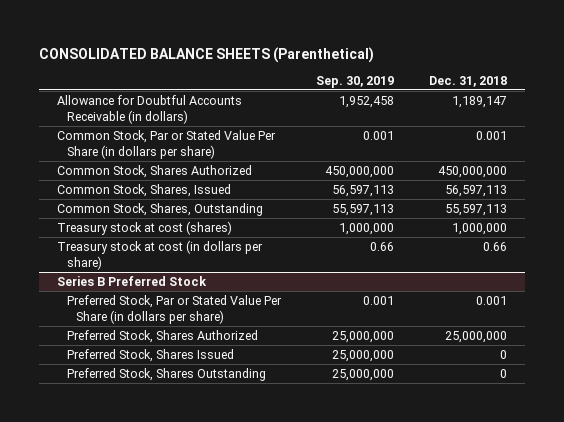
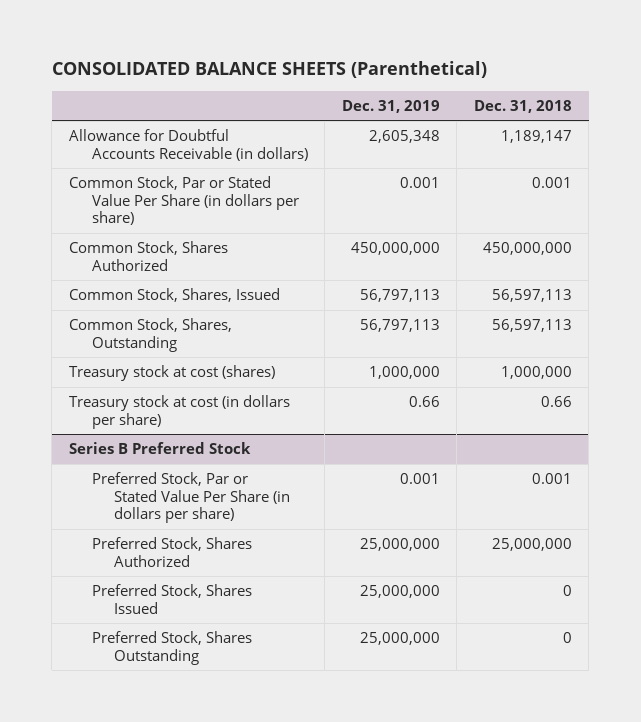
- | Sep. 30, 2019 | Dec. 31, 2018
+ | Dec. 31, 2019 | Dec. 31, 2018
- Common Stock, Shares, Outstanding | 55,597,113 | 55,597,113
+ Common Stock, Shares, Outstanding | 56,797,113 | 56,597,113

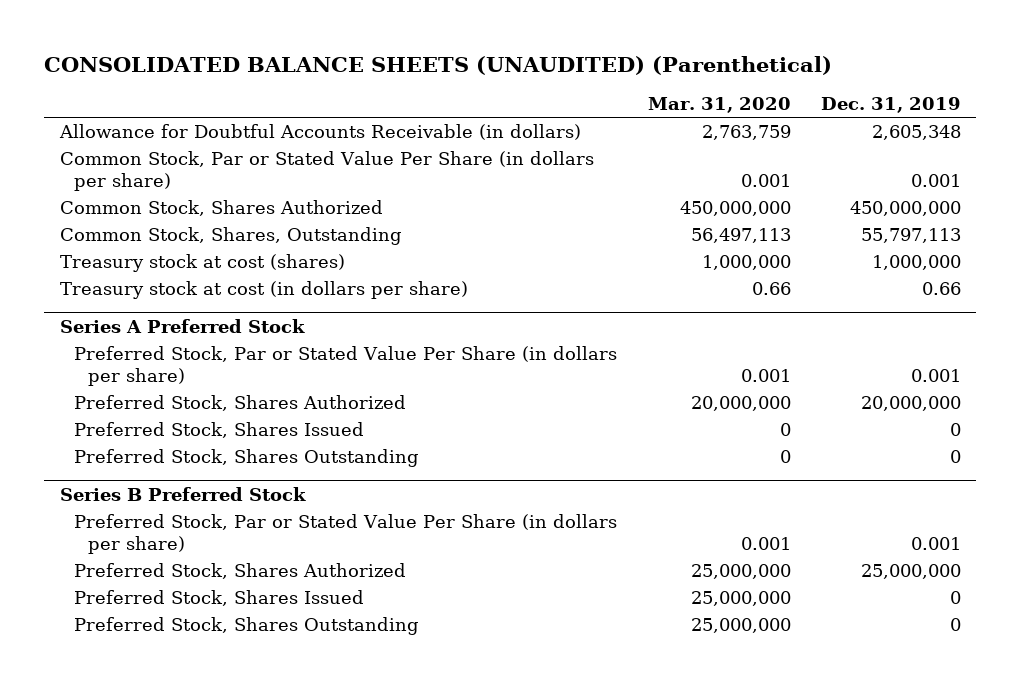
- CONSOLIDATED BALANCE SHEETS (Parenthetical)
+ CONSOLIDATED BALANCE SHEETS (UNAUDITED) (Parenthetical)
- | Dec. 31, 2019 | Dec. 31, 2018
+ | Mar. 31, 2020 | Dec. 31, 2019
- Common Stock, Shares, Issued | 56,797,113 | 56,597,113
- Common Stock, Shares, Outstanding | 56,797,113 | 56,597,113
+ Common Stock, Shares, Outstanding | 56,497,113 | 55,797,113
+ Series A Preferred Stock
+ Preferred Stock, Par or Stated Value Per Share (in dollars per share) | 0.001 | 0.001
+ Preferred Stock, Shares Authorized | 20,000,000 | 20,000,000
+ Preferred Stock, Shares Issued | 0 | 0
+ Preferred Stock, Shares Outstanding | 0 | 0
@ Series B Preferred Stock
- Preferred Stock, Shares Issued | 25,000,000 | 0
- Preferred Stock, Shares Outstanding | 25,000,000 | 0
+ Preferred Stock, Shares Issued | 25,000,000 | 0
+ Preferred Stock, Shares Outstanding | 25,000,000 | 0

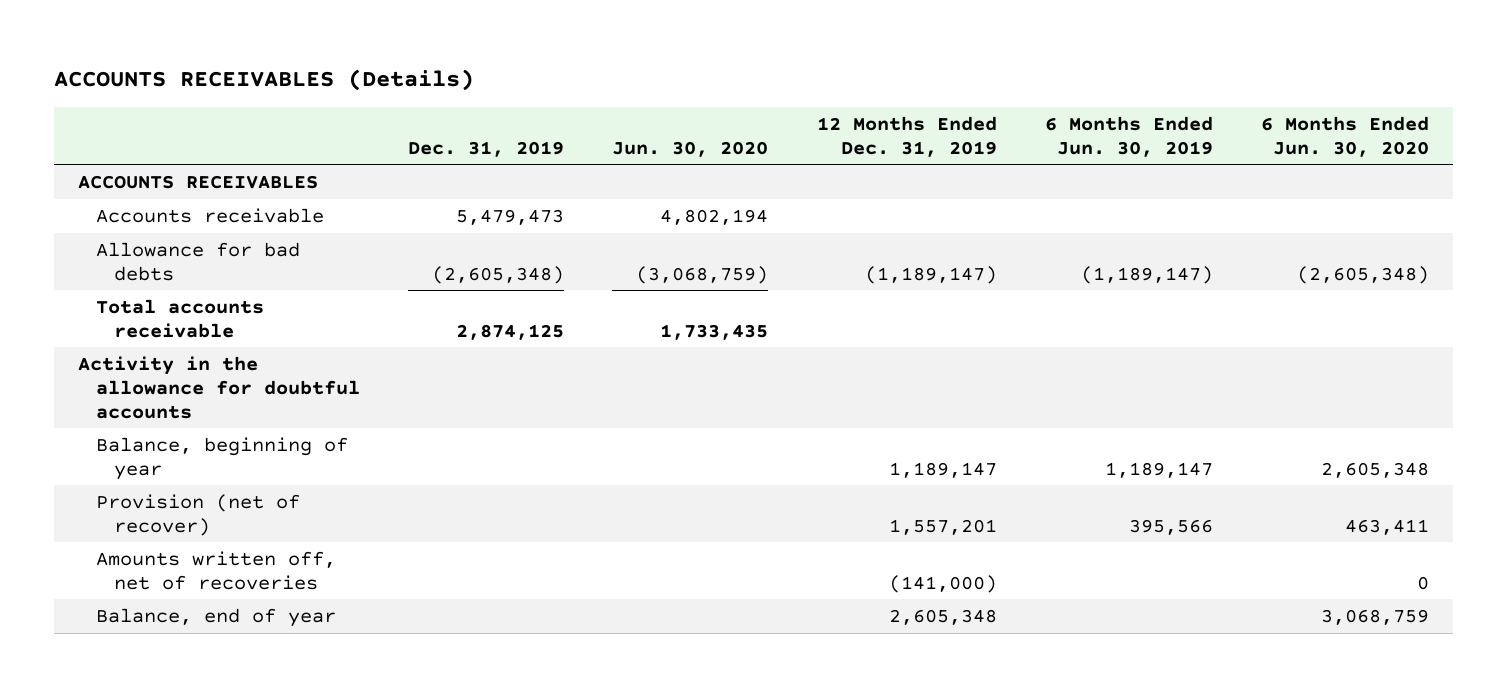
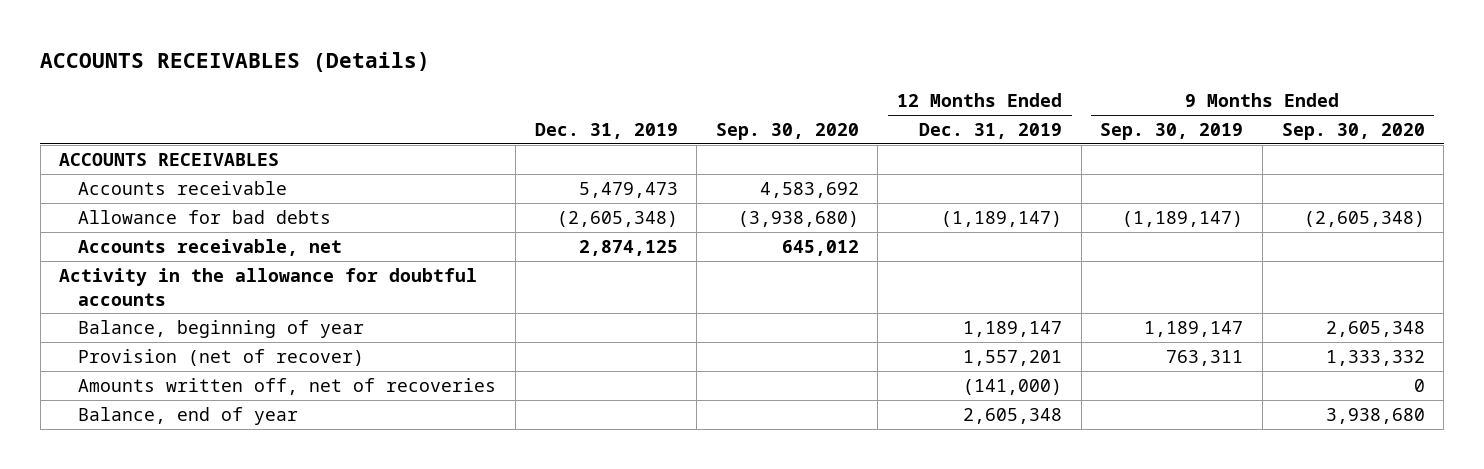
- | Dec. 31, 2019 | Jun. 30, 2020 | 12 Months Ended Dec. 31, 2019 | 6 Months Ended Jun. 30, 2019 | 6 Months Ended Jun. 30, 2020
+ | Dec. 31, 2019 | Sep. 30, 2020 | 12 Months Ended Dec. 31, 2019 | 9 Months Ended Sep. 30, 2019 | 9 Months Ended Sep. 30, 2020
- Total accounts receivable | 2,874,125 | 1,733,435 | | |
+ Accounts receivable, net | 2,874,125 | 645,012 | | |

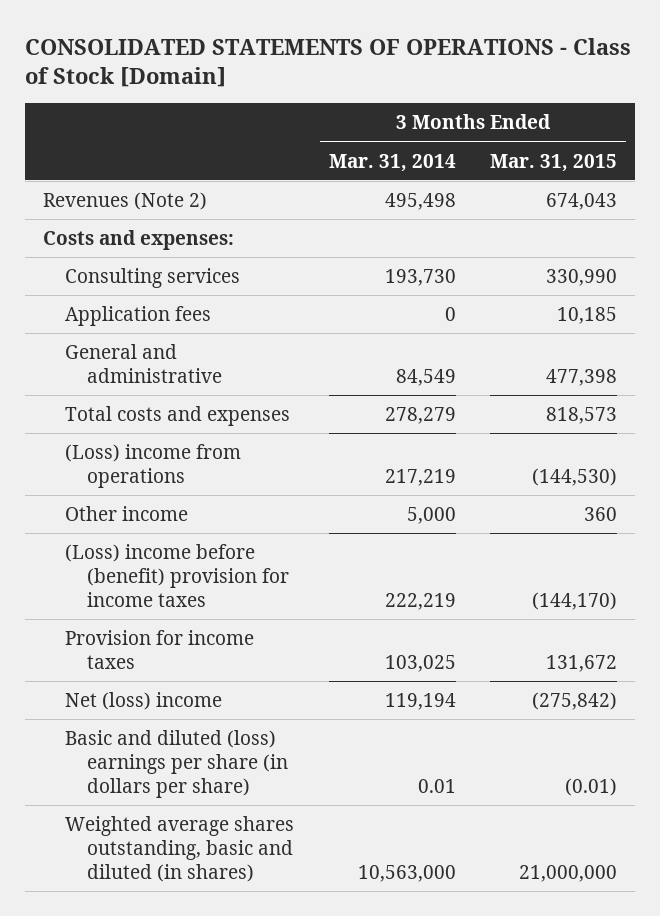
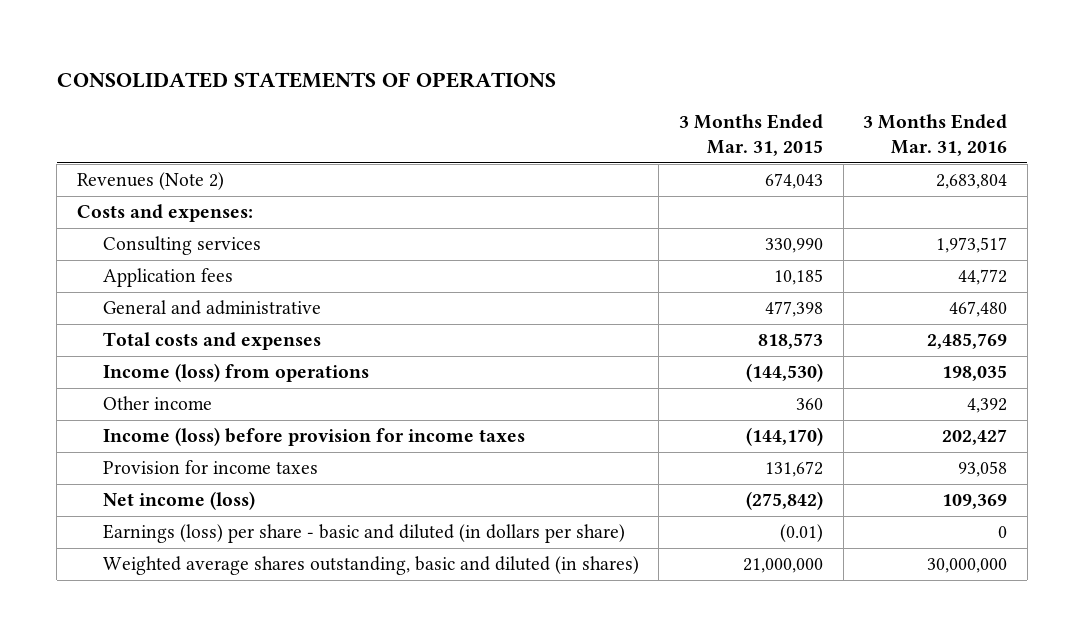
- CONSOLIDATED STATEMENTS OF OPERATIONS - Class of Stock [Domain]
+ CONSOLIDATED STATEMENTS OF OPERATIONS
- | 3 Months Ended Mar. 31, 2014 | 3 Months Ended Mar. 31, 2015
+ | 3 Months Ended Mar. 31, 2015 | 3 Months Ended Mar. 31, 2016
- (Loss) income from operations | 217,219 | (144,530)
+ Income (loss) from operations | (144,530) | 198,035
- (Loss) income before (benefit) provision for income taxes | 222,219 | (144,170)
+ Income (loss) before provision for income taxes | (144,170) | 202,427
- Net (loss) income | 119,194 | (275,842)
- Basic and diluted (loss) earnings per share (in dollars per share) | 0.01 | (0.01)
+ Net income (loss) | (275,842) | 109,369
+ Earnings (loss) per share - basic and diluted (in dollars per share) | (0.01) | 0

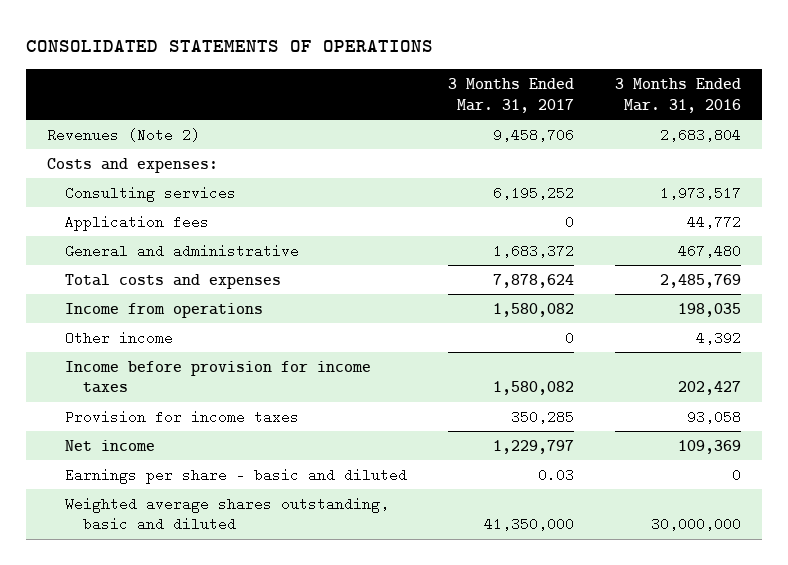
- | 3 Months Ended Mar. 31, 2015 | 3 Months Ended Mar. 31, 2016
+ | 3 Months Ended Mar. 31, 2017 | 3 Months Ended Mar. 31, 2016
- Income (loss) from operations | (144,530) | 198,035
+ Income from operations | 1,580,082 | 198,035
- Income (loss) before provision for income taxes | (144,170) | 202,427
+ Income before provision for income taxes | 1,580,082 | 202,427
- Net income (loss) | (275,842) | 109,369
- Earnings (loss) per share - basic and diluted (in dollars per share) | (0.01) | 0
- Weighted average shares outstanding, basic and diluted (in shares) | 21,000,000 | 30,000,000
+ Net income | 1,229,797 | 109,369
+ Earnings per share - basic and diluted | 0.03 | 0
+ Weighted average shares outstanding, basic and diluted | 41,350,000 | 30,000,000

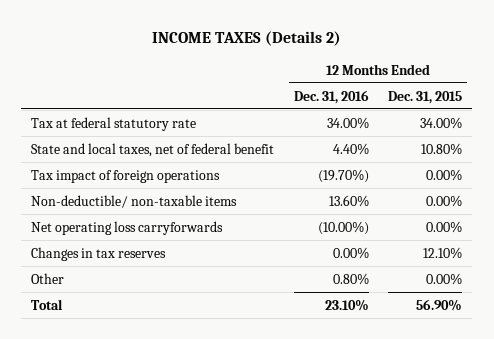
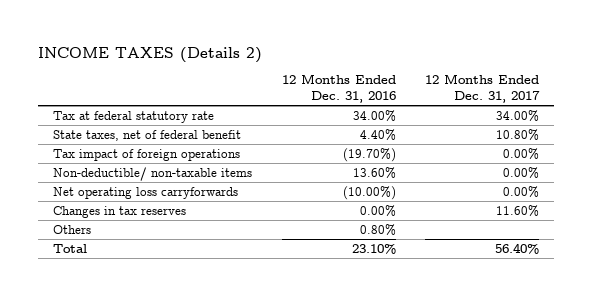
- | 12 Months Ended Dec. 31, 2016 | 12 Months Ended Dec. 31, 2015
+ | 12 Months Ended Dec. 31, 2016 | 12 Months Ended Dec. 31, 2017
- State and local taxes, net of federal benefit | 4.40% | 10.80%
+ State taxes, net of federal benefit | 4.40% | 10.80%
- Other | 0.80% | 0.00%
+ Others | 0.80% |

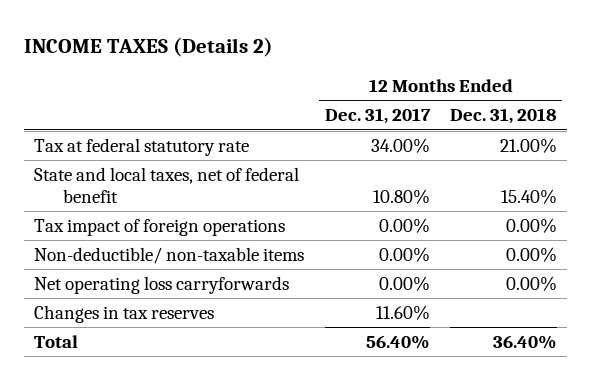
- | 12 Months Ended Dec. 31, 2016 | 12 Months Ended Dec. 31, 2017
+ | 12 Months Ended Dec. 31, 2017 | 12 Months Ended Dec. 31, 2018
- State taxes, net of federal benefit | 4.40% | 10.80%
+ State and local taxes, net of federal benefit | 10.80% | 15.40%
- Others | 0.80% |

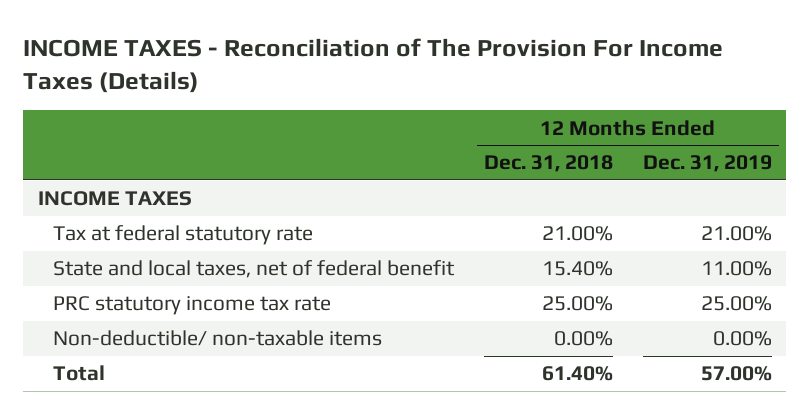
- INCOME TAXES (Details 2)
+ INCOME TAXES - Reconciliation of The Provision For Income Taxes (Details)
- | 12 Months Ended Dec. 31, 2017 | 12 Months Ended Dec. 31, 2018
+ | 12 Months Ended Dec. 31, 2018 | 12 Months Ended Dec. 31, 2019
+ INCOME TAXES
- Tax impact of foreign operations | 0.00% | 0.00%
+ PRC statutory income tax rate | 25.00% | 25.00%
- Net operating loss carryforwards | 0.00% | 0.00%
- Changes in tax reserves | 11.60% |
- Total | 56.40% | 36.40%
+ Total | 61.40% | 57.00%

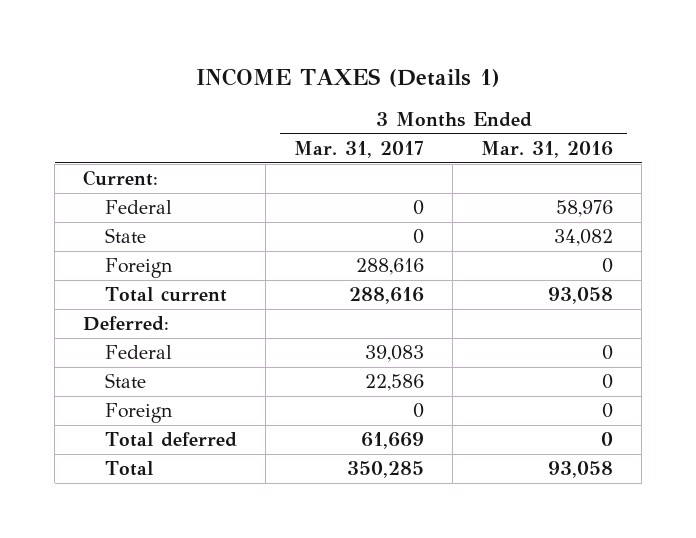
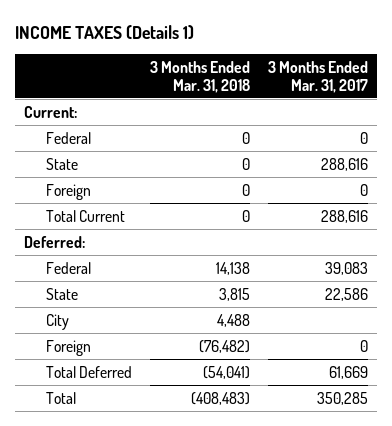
- | 3 Months Ended Mar. 31, 2017 | 3 Months Ended Mar. 31, 2016
+ | 3 Months Ended Mar. 31, 2018 | 3 Months Ended Mar. 31, 2017
- State | 0 | 34,082
- Foreign | 288,616 | 0
- Total current | 288,616 | 93,058
+ State | 0 | 288,616
+ Foreign | 0 | 0
+ Total Current | 0 | 288,616
+ City | 4,488 |
- Total deferred | 61,669 | 0
+ Total Deferred | (54,041) | 61,669

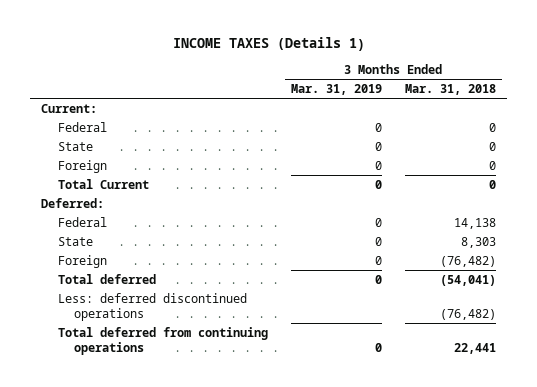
- | 3 Months Ended Mar. 31, 2018 | 3 Months Ended Mar. 31, 2017
+ | 3 Months Ended Mar. 31, 2019 | 3 Months Ended Mar. 31, 2018
- State | 3,815 | 22,586
- City | 4,488 |
+ State | 0 | 8,303
- Total Deferred | (54,041) | 61,669
- Total | (408,483) | 350,285
+ Total deferred | 0 | (54,041)
+ Less: deferred discontinued operations | | (76,482)
+ Total deferred from continuing operations | 0 | 22,441

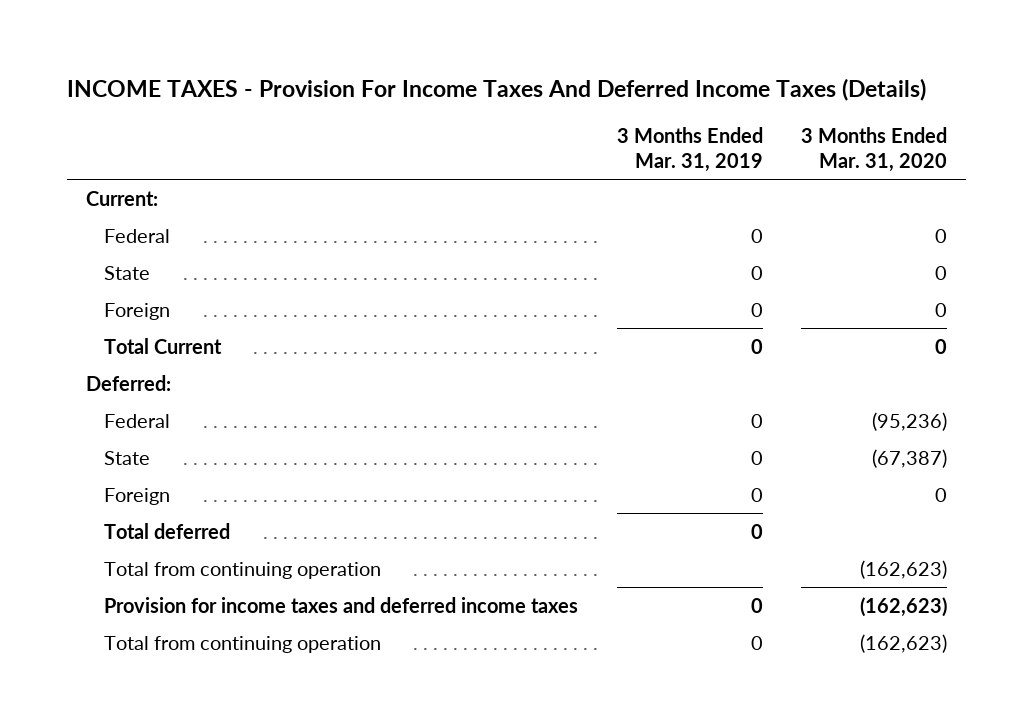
- INCOME TAXES (Details 1)
+ INCOME TAXES - Provision For Income Taxes And Deferred Income Taxes (Details)
- | 3 Months Ended Mar. 31, 2019 | 3 Months Ended Mar. 31, 2018
+ | 3 Months Ended Mar. 31, 2019 | 3 Months Ended Mar. 31, 2020
- Less: deferred discontinued operations | | (76,482)
- Total deferred from continuing operations | 0 | 22,441
+ Total from continuing operation | | (162,623)
+ Provision for income taxes and deferred income taxes | 0 | (162,623)
+ Total from continuing operation | 0 | (162,623)

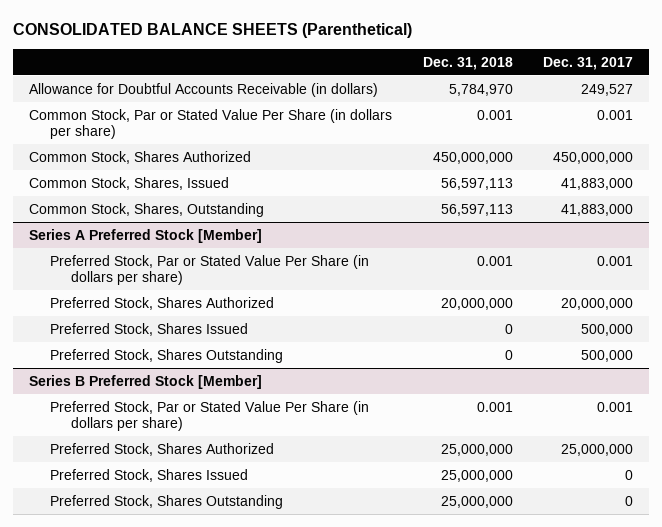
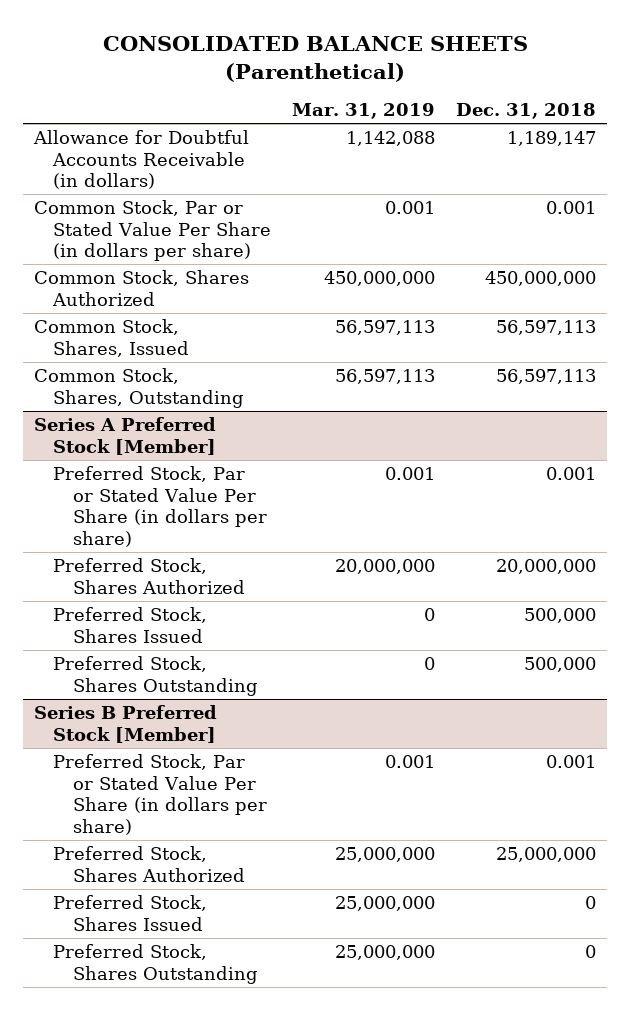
- | Dec. 31, 2018 | Dec. 31, 2017
+ | Mar. 31, 2019 | Dec. 31, 2018
- Allowance for Doubtful Accounts Receivable (in dollars) | 5,784,970 | 249,527
+ Allowance for Doubtful Accounts Receivable (in dollars) | 1,142,088 | 1,189,147
@ Series A Preferred Stock [Member]
- Preferred Stock, Shares Issued | 0 | 500,000
- Preferred Stock, Shares Outstanding | 0 | 500,000
+ Preferred Stock, Shares Issued | 0 | 500,000
+ Preferred Stock, Shares Outstanding | 0 | 500,000
@ Series B Preferred Stock [Member]
- Preferred Stock, Shares Issued | 25,000,000 | 0
- Preferred Stock, Shares Outstanding | 25,000,000 | 0
+ Preferred Stock, Shares Issued | 25,000,000 | 0
+ Preferred Stock, Shares Outstanding | 25,000,000 | 0

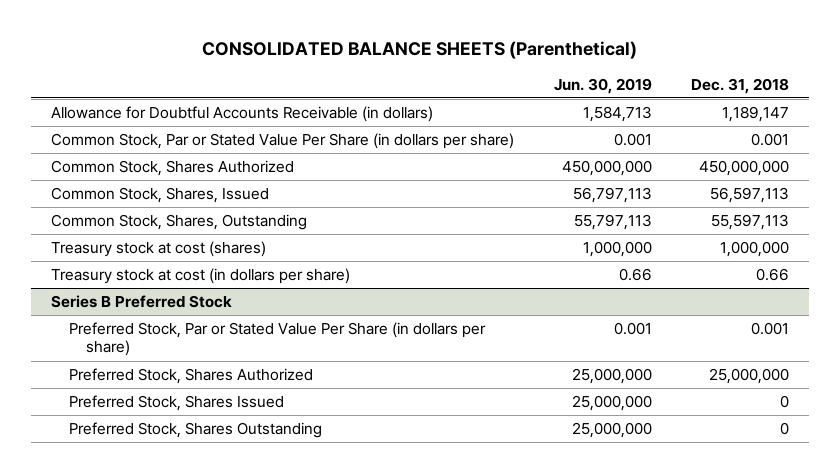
- | Mar. 31, 2019 | Dec. 31, 2018
+ | Jun. 30, 2019 | Dec. 31, 2018
- Common Stock, Shares, Outstanding | 56,597,113 | 56,597,113
- Series A Preferred Stock [Member]
- Preferred Stock, Par or Stated Value Per Share (in dollars per share) | 0.001 | 0.001
- Preferred Stock, Shares Authorized | 20,000,000 | 20,000,000
- Preferred Stock, Shares Issued | 0 | 500,000
- Preferred Stock, Shares Outstanding | 0 | 500,000
- Series B Preferred Stock [Member]
+ Common Stock, Shares, Outstanding | 55,797,113 | 55,597,113
+ Treasury stock at cost (shares) | 1,000,000 | 1,000,000
+ Treasury stock at cost (in dollars per share) | 0.66 | 0.66
+ Series B Preferred Stock

